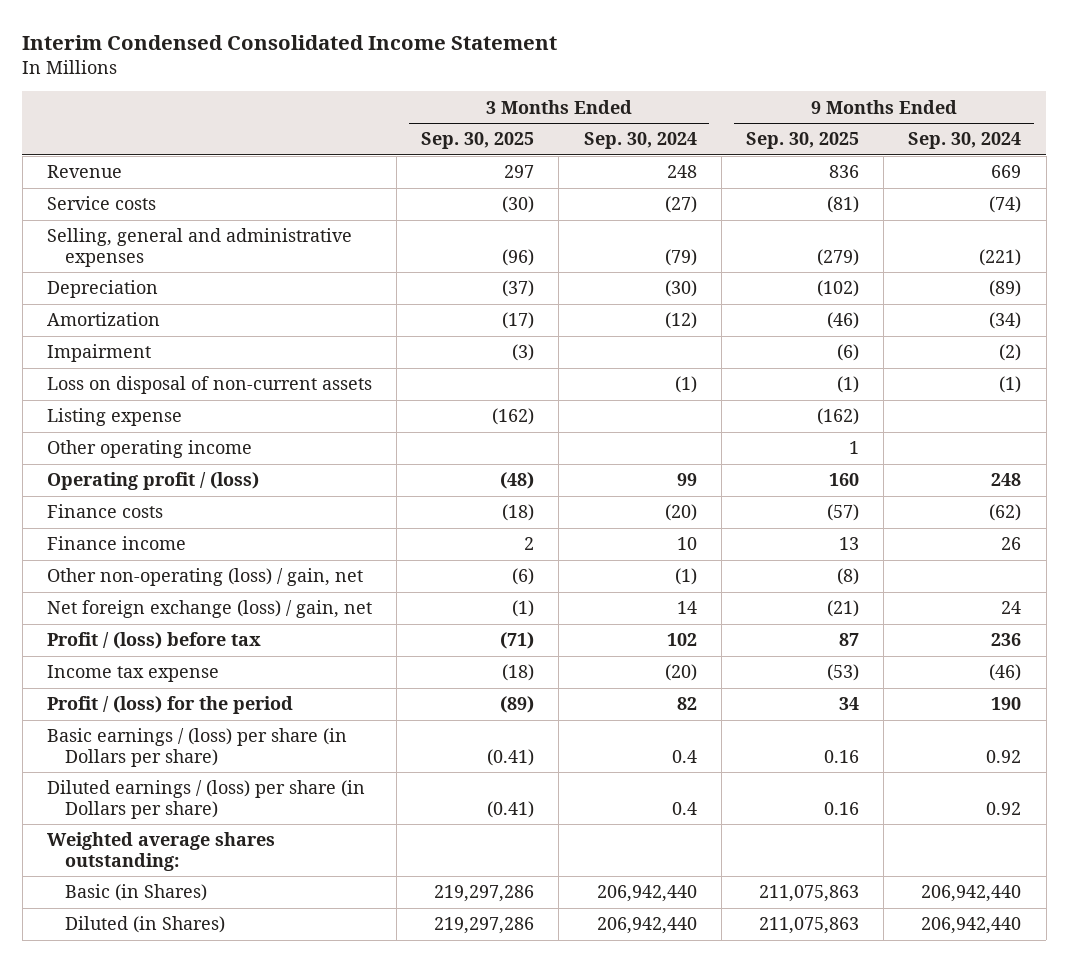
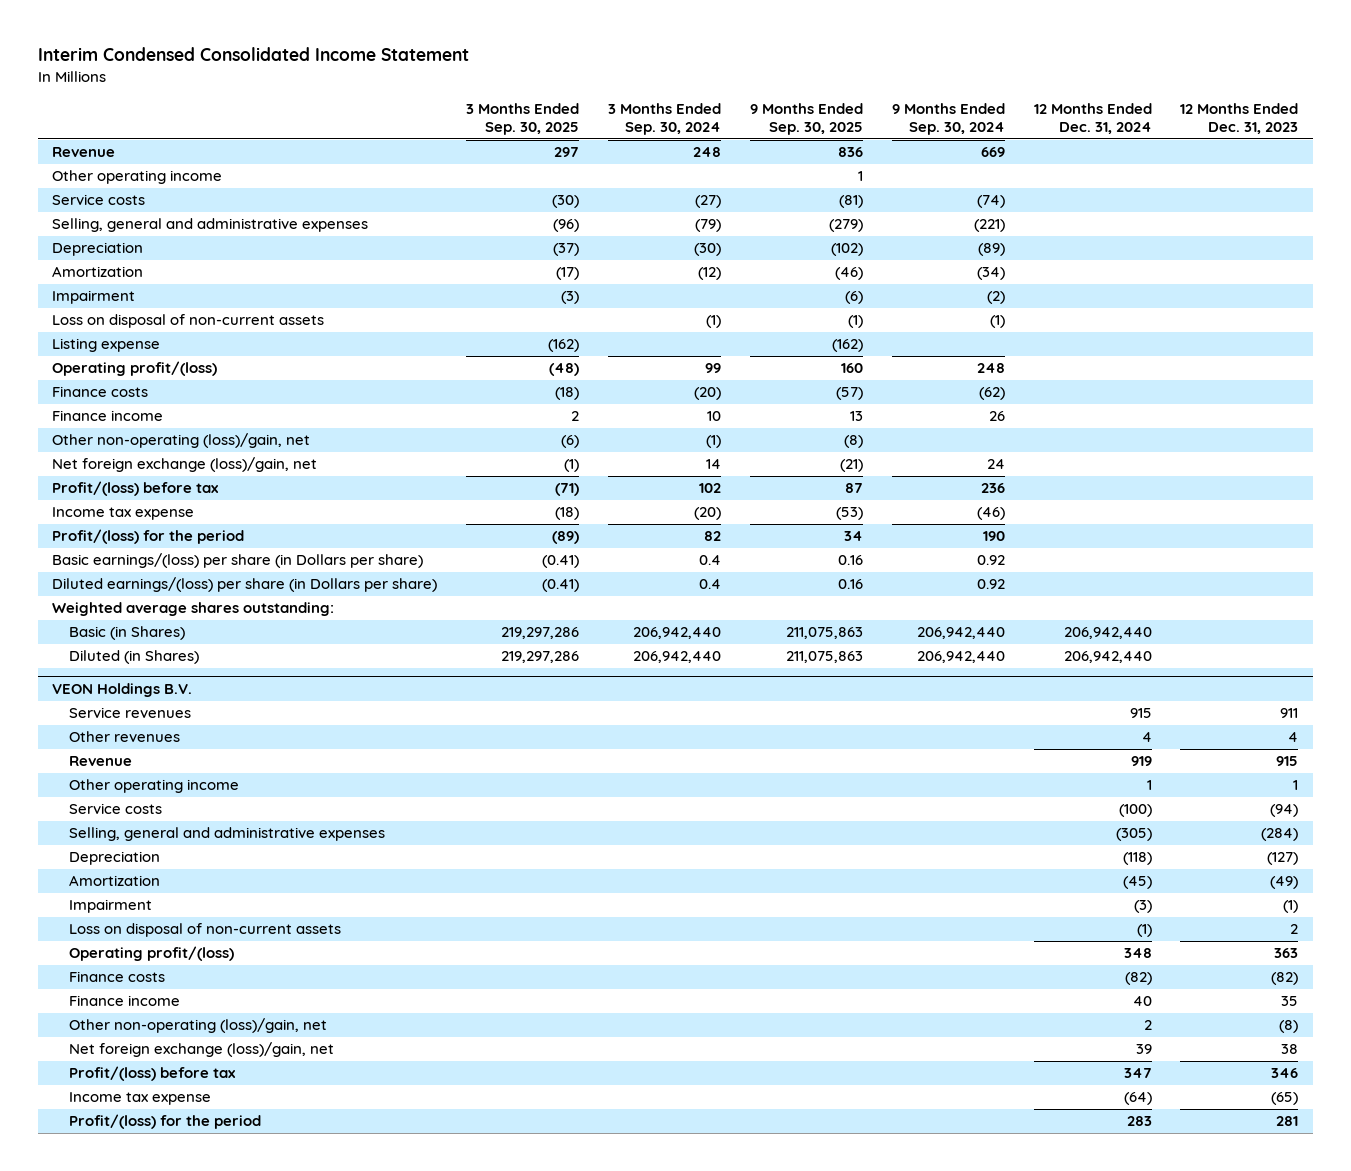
- | 3 Months Ended Sep. 30, 2025 | 3 Months Ended Sep. 30, 2024 | 9 Months Ended Sep. 30, 2025 | 9 Months Ended Sep. 30, 2024
+ | 3 Months Ended Sep. 30, 2025 | 3 Months Ended Sep. 30, 2024 | 9 Months Ended Sep. 30, 2025 | 9 Months Ended Sep. 30, 2024 | 12 Months Ended Dec. 31, 2024 | 12 Months Ended Dec. 31, 2023
moved up: Other operating income | | | 1 | | |
- Operating profit / (loss) | (48) | 99 | 160 | 248
+ Operating profit/(loss) | (48) | 99 | 160 | 248 | |
- Other non-operating (loss) / gain, net | (6) | (1) | (8) |
- Net foreign exchange (loss) / gain, net | (1) | 14 | (21) | 24
- Profit / (loss) before tax | (71) | 102 | 87 | 236
+ Other non-operating (loss)/gain, net | (6) | (1) | (8) | | |
+ Net foreign exchange (loss)/gain, net | (1) | 14 | (21) | 24 | |
+ Profit/(loss) before tax | (71) | 102 | 87 | 236 | |
- Profit / (loss) for the period | (89) | 82 | 34 | 190
- Basic earnings / (loss) per share (in Dollars per share) | (0.41) | 0.4 | 0.16 | 0.92
- Diluted earnings / (loss) per share (in Dollars per share) | (0.41) | 0.4 | 0.16 | 0.92
+ Profit/(loss) for the period | (89) | 82 | 34 | 190 | |
+ Basic earnings/(loss) per share (in Dollars per share) | (0.41) | 0.4 | 0.16 | 0.92 | |
+ Diluted earnings/(loss) per share (in Dollars per share) | (0.41) | 0.4 | 0.16 | 0.92 | |
+ VEON Holdings B.V.
+ Service revenues | | | | | 915 | 911
+ Other revenues | | | | | 4 | 4
+ Revenue | | | | | 919 | 915
+ Other operating income | | | | | 1 | 1
+ Service costs | | | | | (100) | (94)
+ Selling, general and administrative expenses | | | | | (305) | (284)
+ Depreciation | | | | | (118) | (127)
+ Amortization | | | | | (45) | (49)
+ Impairment | | | | | (3) | (1)
+ Loss on disposal of non-current assets | | | | | (1) | 2
+ Operating profit/(loss) | | | | | 348 | 363
+ Finance costs | | | | | (82) | (82)
+ Finance income | | | | | 40 | 35
+ Other non-operating (loss)/gain, net | | | | | 2 | (8)
+ Net foreign exchange (loss)/gain, net | | | | | 39 | 38
+ Profit/(loss) before tax | | | | | 347 | 346
+ Income tax expense | | | | | (64) | (65)
+ Profit/(loss) for the period | | | | | 283 | 281

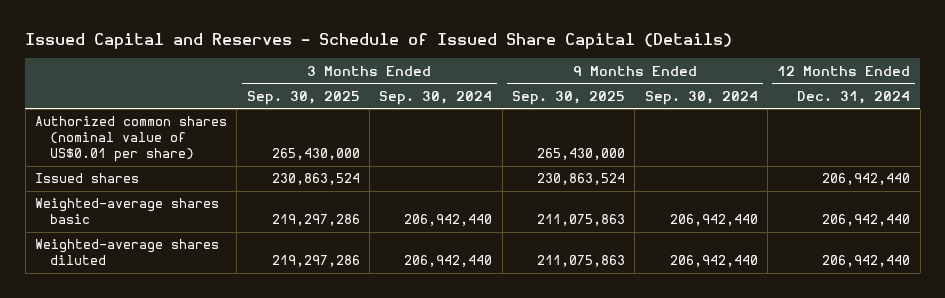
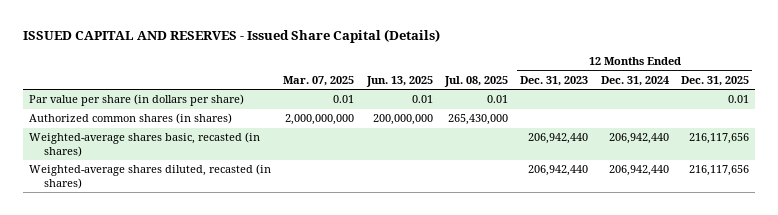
- Issued Capital and Reserves - Schedule of Issued Share Capital (Details)
+ ISSUED CAPITAL AND RESERVES - Issued Share Capital (Details)
- | 3 Months Ended Sep. 30, 2025 | 3 Months Ended Sep. 30, 2024 | 9 Months Ended Sep. 30, 2025 | 9 Months Ended Sep. 30, 2024 | 12 Months Ended Dec. 31, 2024
+ | Mar. 07, 2025 | Jun. 13, 2025 | Jul. 08, 2025 | 12 Months Ended Dec. 31, 2023 | 12 Months Ended Dec. 31, 2024 | 12 Months Ended Dec. 31, 2025
- Authorized common shares (nominal value of US$0.01 per share) | 265,430,000 | | 265,430,000 | |
- Issued shares | 230,863,524 | | 230,863,524 | | 206,942,440
- Weighted-average shares basic | 219,297,286 | 206,942,440 | 211,075,863 | 206,942,440 | 206,942,440
- Weighted-average shares diluted | 219,297,286 | 206,942,440 | 211,075,863 | 206,942,440 | 206,942,440
+ Par value per share (in dollars per share) | 0.01 | 0.01 | 0.01 | | | 0.01
+ Authorized common shares (in shares) | 2,000,000,000 | 200,000,000 | 265,430,000 | | |
+ Weighted-average shares basic, recasted (in shares) | | | | 206,942,440 | 206,942,440 | 216,117,656
+ Weighted-average shares diluted, recasted (in shares) | | | | 206,942,440 | 206,942,440 | 216,117,656

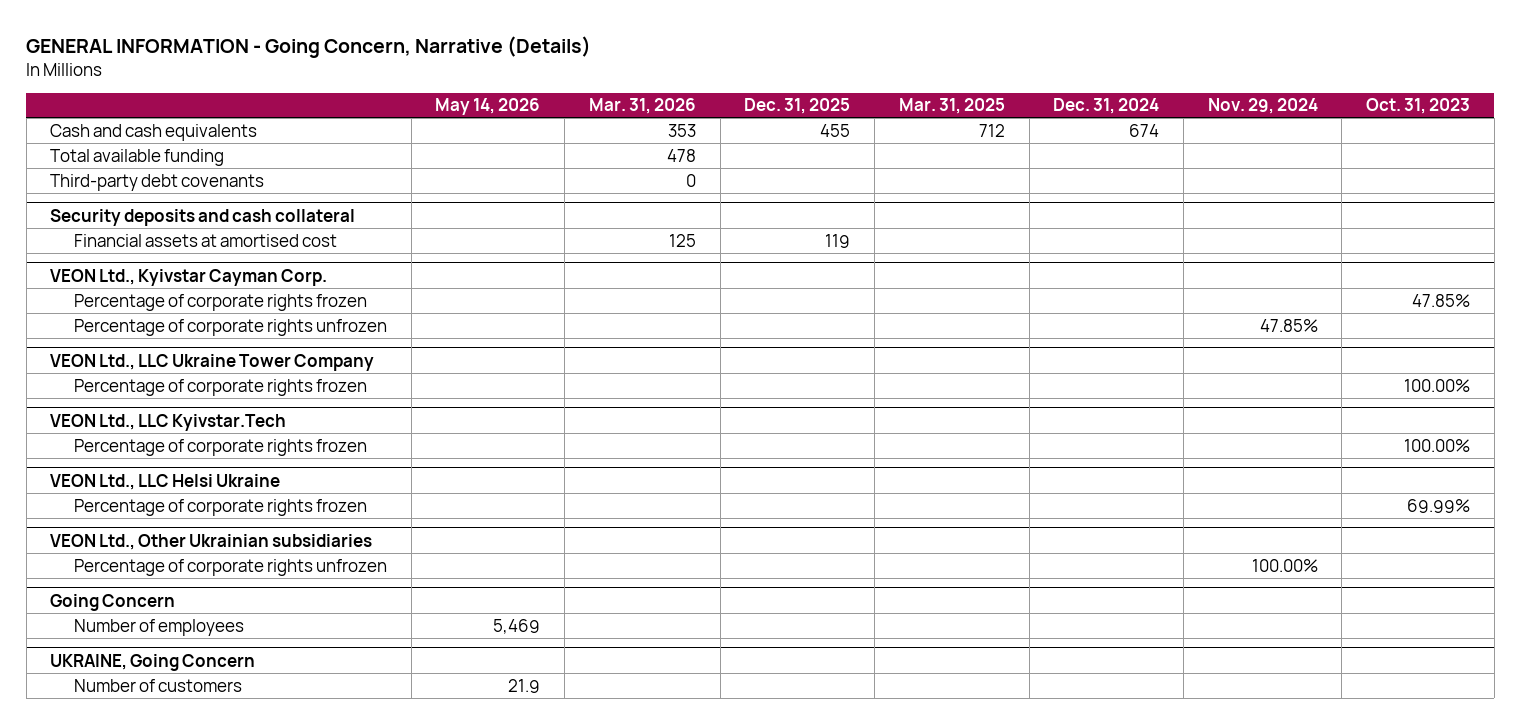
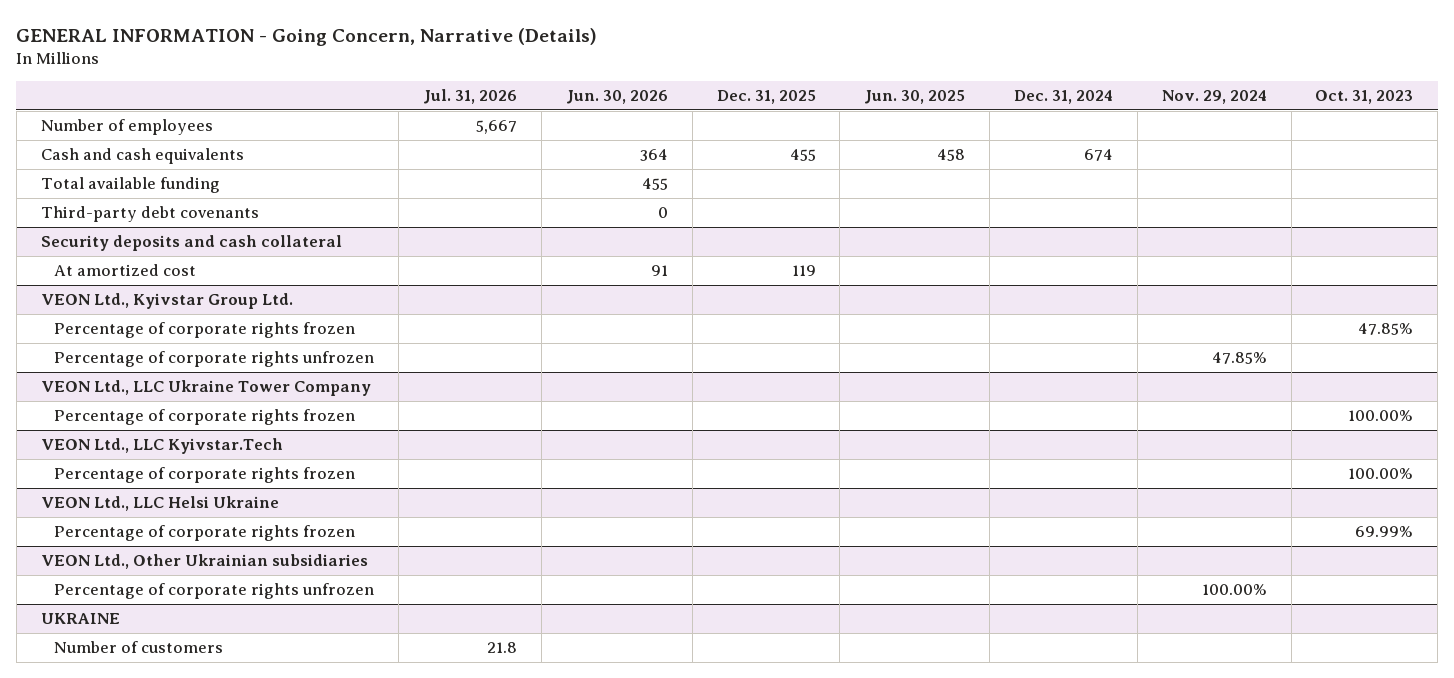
- | May 14, 2026 | Mar. 31, 2026 | Dec. 31, 2025 | Mar. 31, 2025 | Dec. 31, 2024 | Nov. 29, 2024 | Oct. 31, 2023
+ | Jul. 31, 2026 | Jun. 30, 2026 | Dec. 31, 2025 | Jun. 30, 2025 | Dec. 31, 2024 | Nov. 29, 2024 | Oct. 31, 2023
+ Number of employees | 5,667 | | | | | |
@ Security deposits and cash collateral
- Financial assets at amortised cost | | 125 | 119 | | | |
- VEON Ltd., Kyivstar Cayman Corp.
@ Security deposits and cash collateral
+ At amortized cost | | 91 | 119 | | | |
+ VEON Ltd., Kyivstar Group Ltd.
- Going Concern
- Number of employees | 5,469 | | | | | |
- UKRAINE, Going Concern
+ UKRAINE

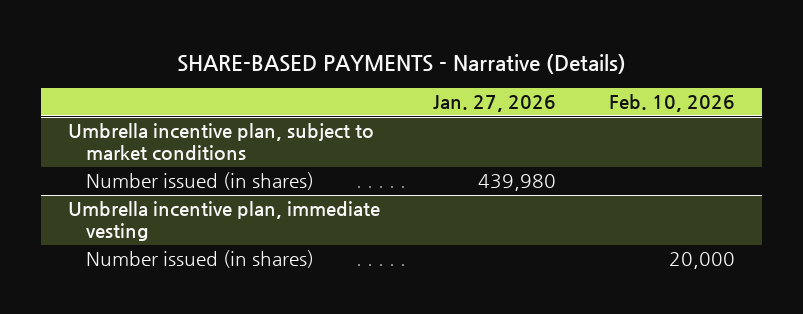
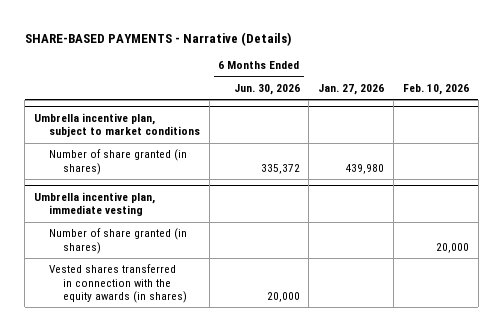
- | Jan. 27, 2026 | Feb. 10, 2026
+ | 6 Months Ended Jun. 30, 2026 | Jan. 27, 2026 | Feb. 10, 2026
@ Umbrella incentive plan, subject to market conditions
- Number issued (in shares) | 439,980 |
+ Number of share granted (in shares) | 335,372 | 439,980 |
@ Umbrella incentive plan, immediate vesting
- Number issued (in shares) | | 20,000
+ Number of share granted (in shares) | | | 20,000
+ Vested shares transferred in connection with the equity awards (in shares) | 20,000 | |

